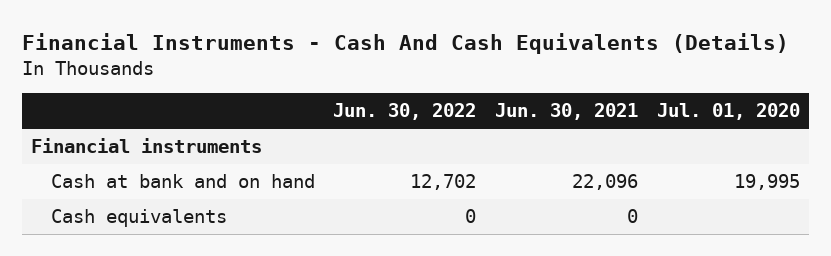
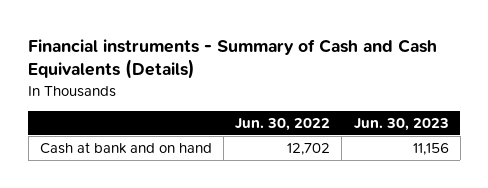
- Financial Instruments - Cash And Cash Equivalents (Details)
+ Financial instruments - Summary of Cash and Cash Equivalents (Details)
- | Jun. 30, 2022 | Jun. 30, 2021 | Jul. 01, 2020
+ | Jun. 30, 2022 | Jun. 30, 2023
- Financial instruments
- Cash equivalents | 0 | 0 |

